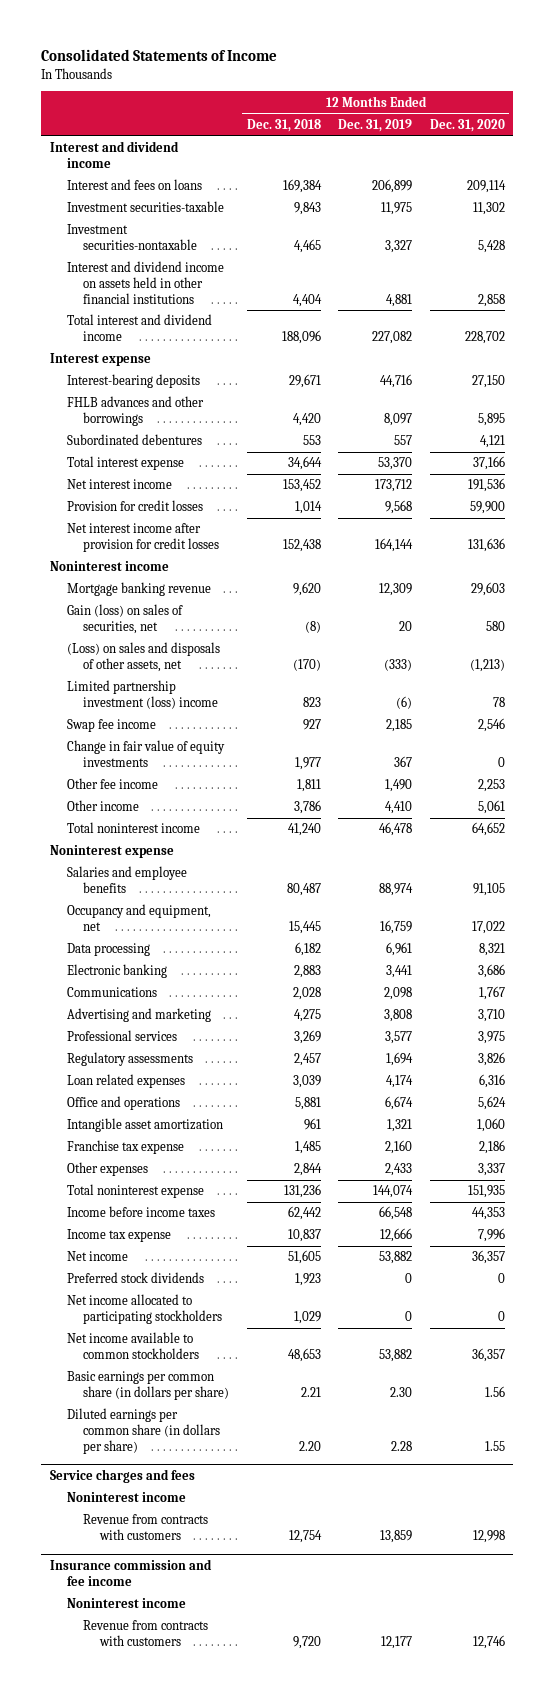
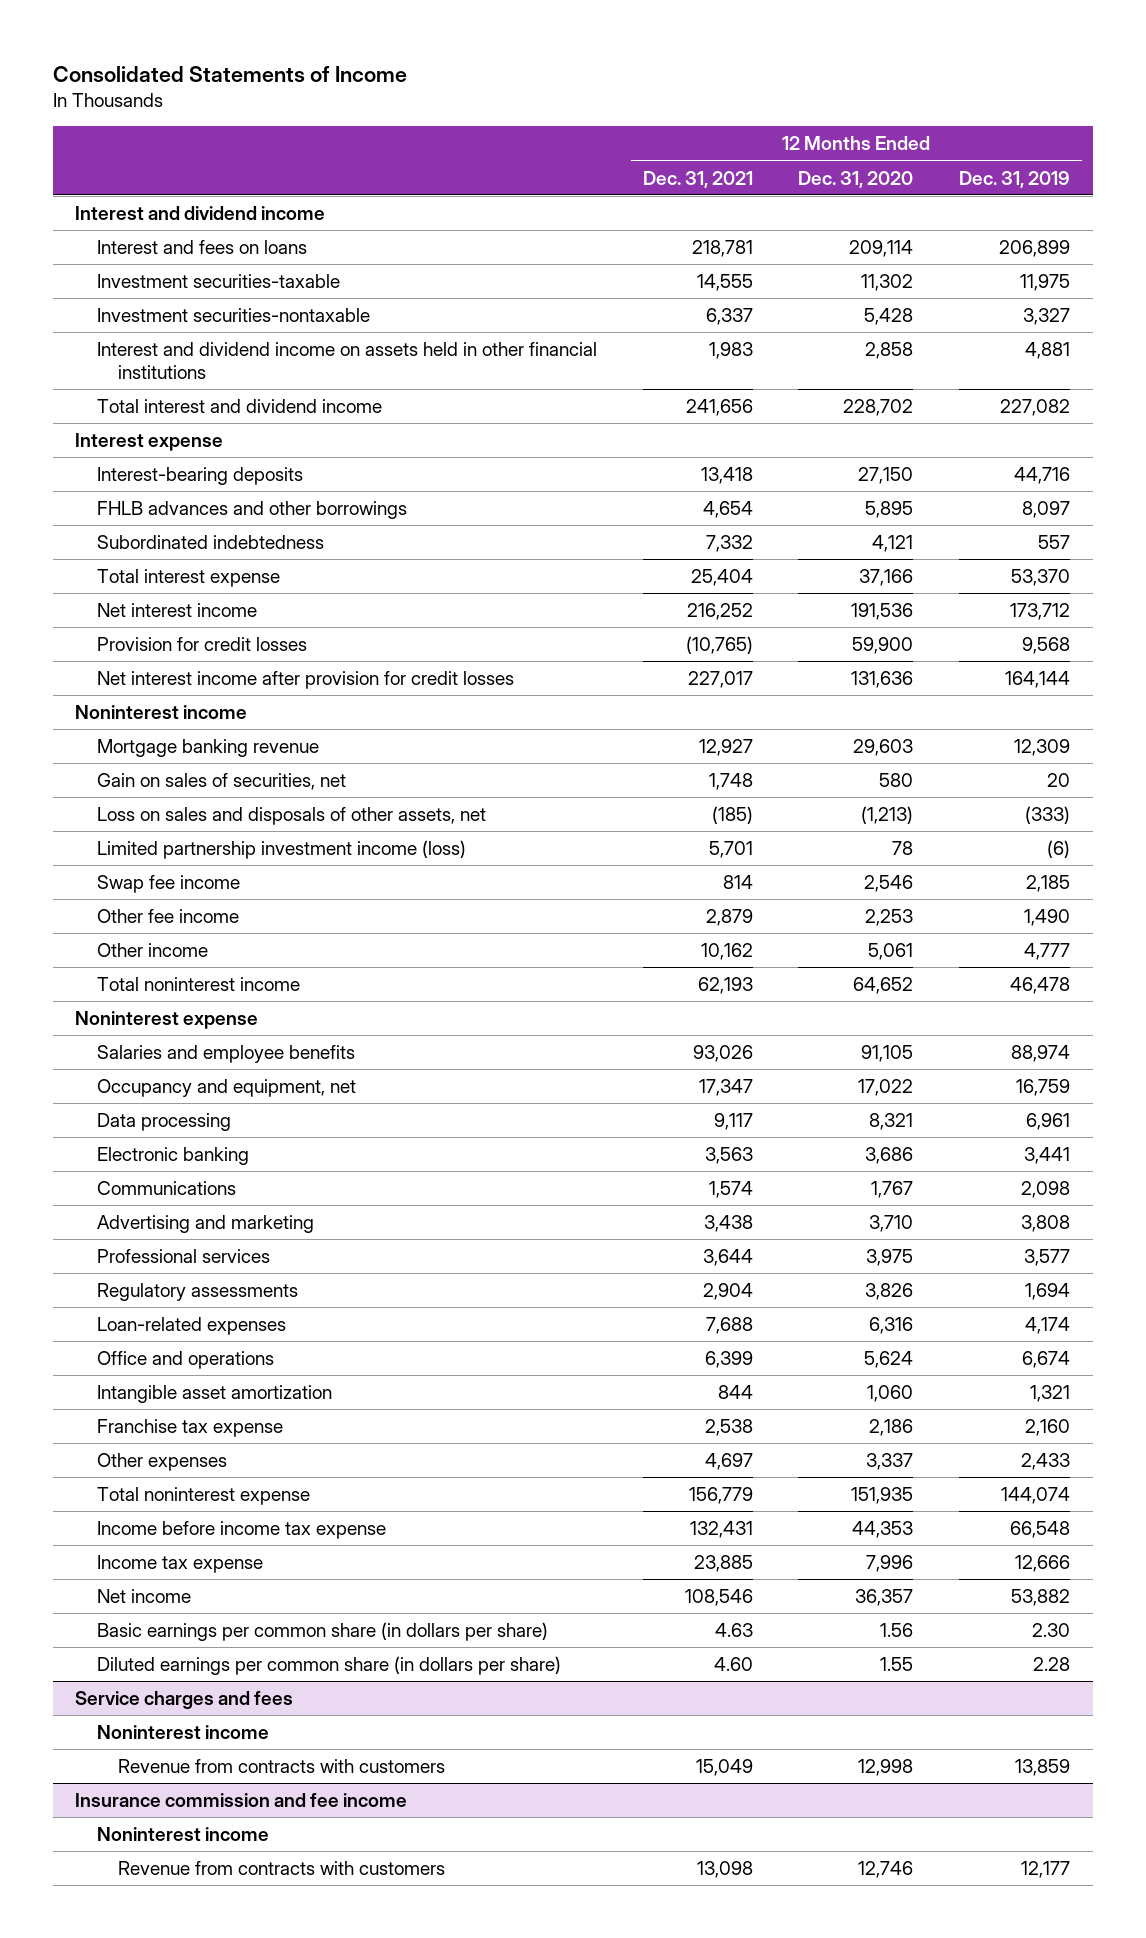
- | 12 Months Ended Dec. 31, 2018 | 12 Months Ended Dec. 31, 2019 | 12 Months Ended Dec. 31, 2020
+ | 12 Months Ended Dec. 31, 2021 | 12 Months Ended Dec. 31, 2020 | 12 Months Ended Dec. 31, 2019
- Subordinated debentures | 553 | 557 | 4,121
+ Subordinated indebtedness | 7,332 | 4,121 | 557
- Gain (loss) on sales of securities, net | (8) | 20 | 580
- (Loss) on sales and disposals of other assets, net | (170) | (333) | (1,213)
- Limited partnership investment (loss) income | 823 | (6) | 78
+ Gain on sales of securities, net | 1,748 | 580 | 20
+ Loss on sales and disposals of other assets, net | (185) | (1,213) | (333)
+ Limited partnership investment income (loss) | 5,701 | 78 | (6)
- Change in fair value of equity investments | 1,977 | 367 | 0
- Other income | 3,786 | 4,410 | 5,061
+ Other income | 10,162 | 5,061 | 4,777
- Loan related expenses | 3,039 | 4,174 | 6,316
+ Loan-related expenses | 7,688 | 6,316 | 4,174
- Income before income taxes | 62,442 | 66,548 | 44,353
+ Income before income tax expense | 132,431 | 44,353 | 66,548
- Preferred stock dividends | 1,923 | 0 | 0
- Net income allocated to participating stockholders | 1,029 | 0 | 0
- Net income available to common stockholders | 48,653 | 53,882 | 36,357

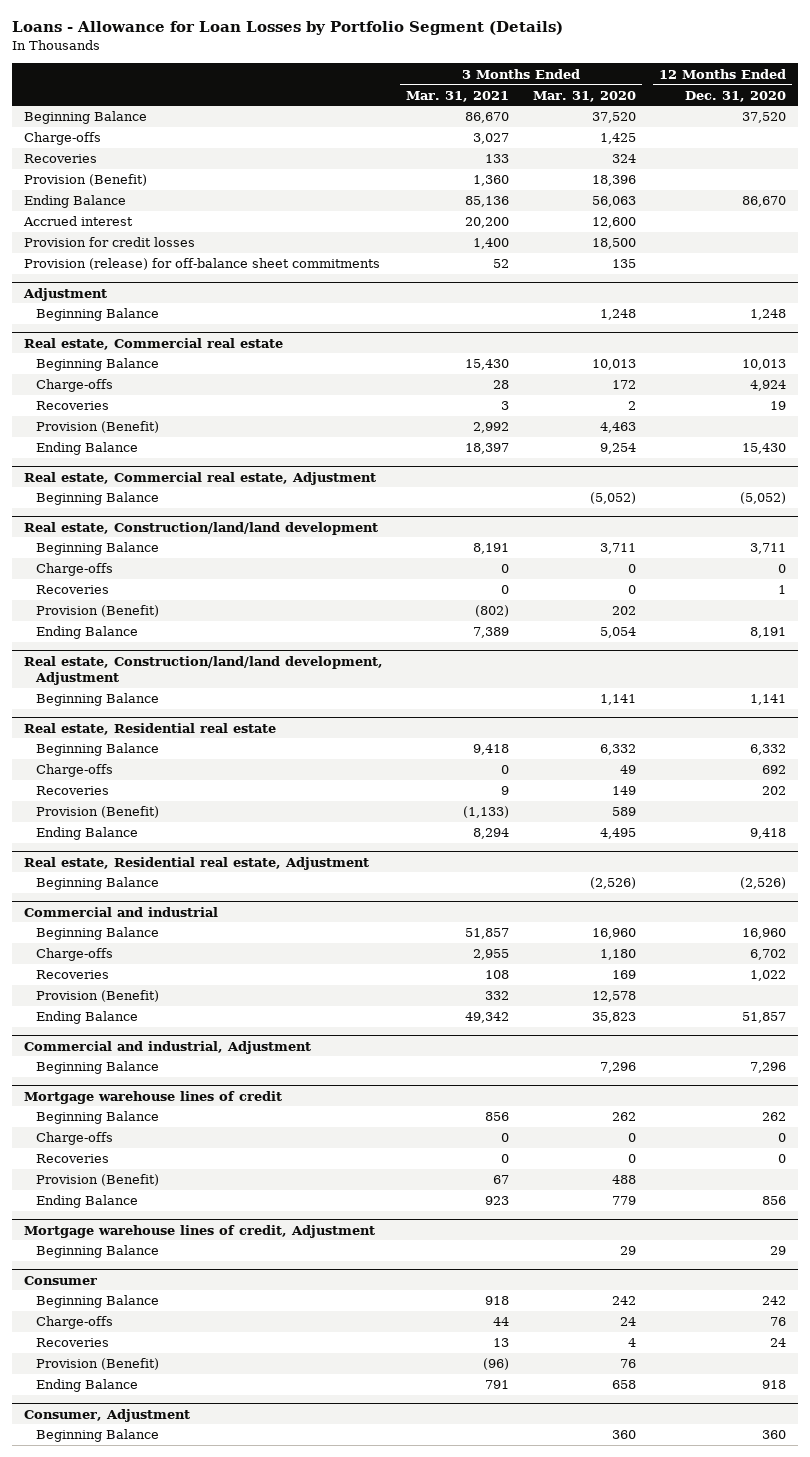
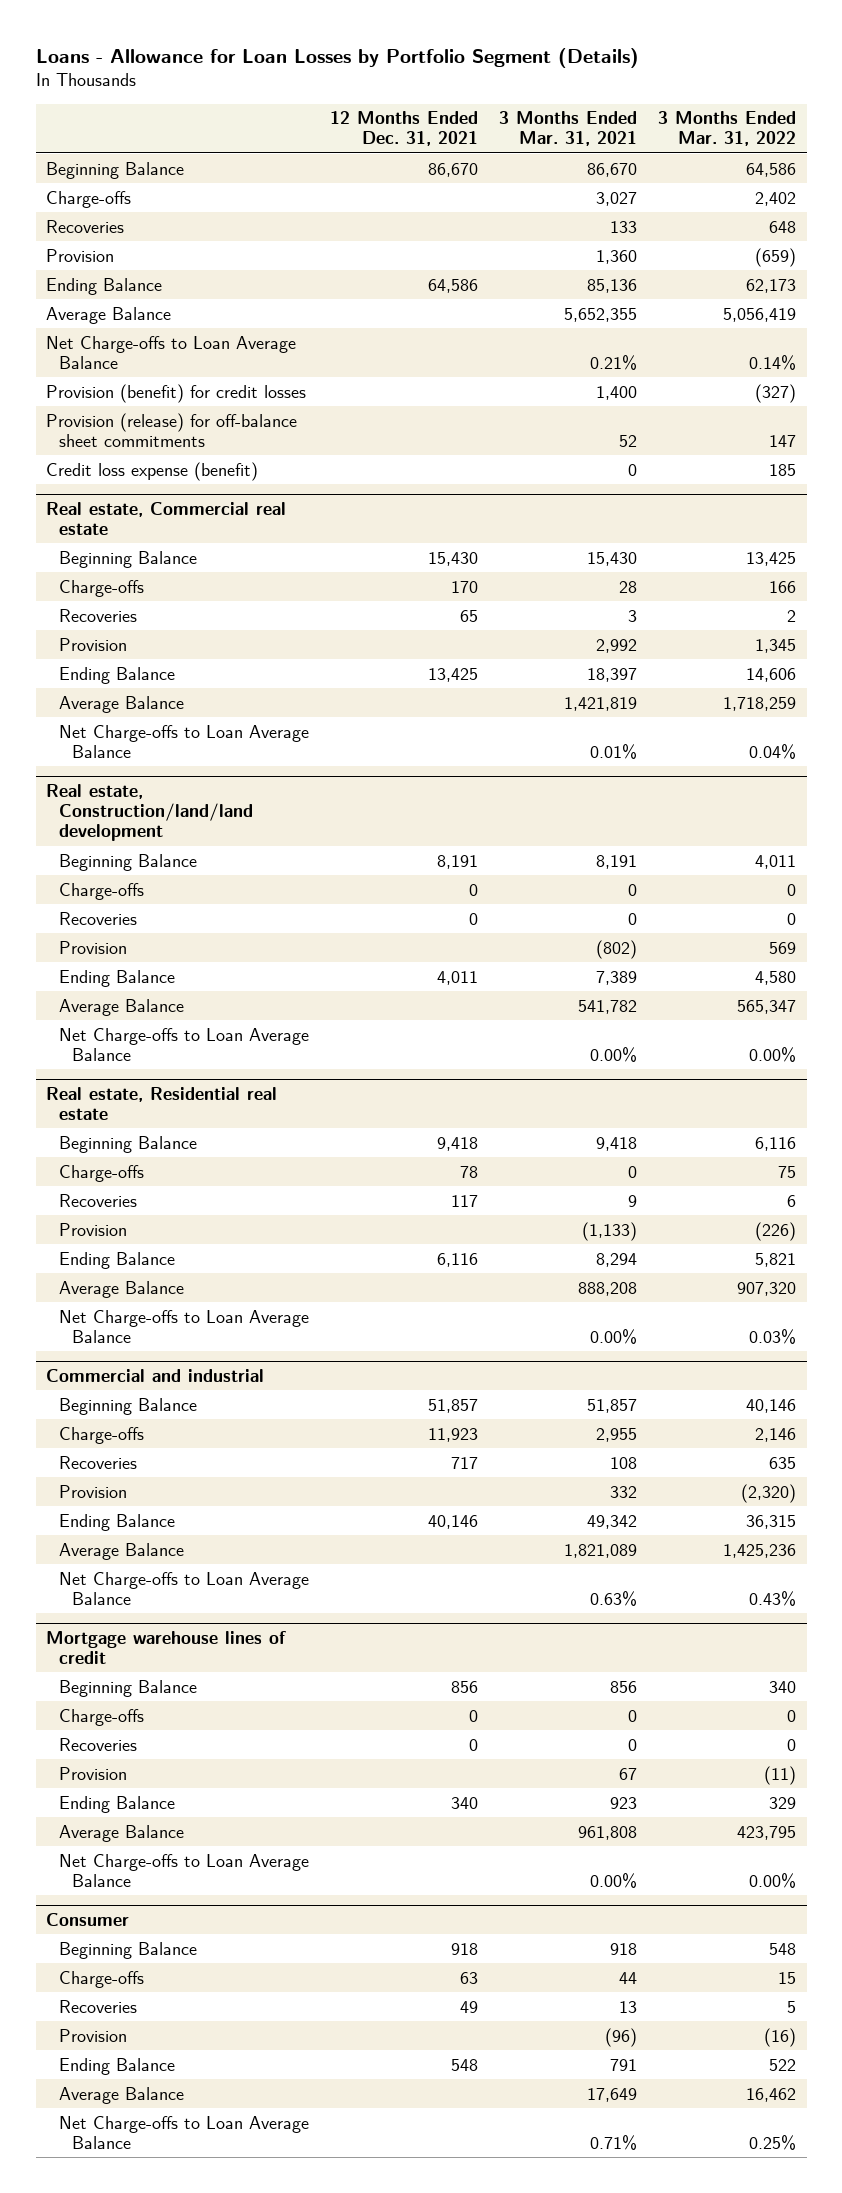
- | 3 Months Ended Mar. 31, 2021 | 3 Months Ended Mar. 31, 2020 | 12 Months Ended Dec. 31, 2020
+ | 12 Months Ended Dec. 31, 2021 | 3 Months Ended Mar. 31, 2021 | 3 Months Ended Mar. 31, 2022
- Provision (Benefit) | 1,360 | 18,396 |
+ Provision | | 1,360 | (659)
- Accrued interest | 20,200 | 12,600 |
- Provision for credit losses | 1,400 | 18,500 |
+ Average Balance | | 5,652,355 | 5,056,419
+ Net Charge-offs to Loan Average Balance | | 0.21% | 0.14%
+ Provision (benefit) for credit losses | | 1,400 | (327)
- Adjustment
- Beginning Balance | | 1,248 | 1,248
+ Credit loss expense (benefit) | | 0 | 185
@ Real estate, Commercial real estate
- Provision (Benefit) | 2,992 | 4,463 |
+ Provision | | 2,992 | 1,345
- Real estate, Commercial real estate, Adjustment
- Beginning Balance | | (5,052) | (5,052)
@ Real estate, Commercial real estate
+ Average Balance | | 1,421,819 | 1,718,259
+ Net Charge-offs to Loan Average Balance | | 0.01% | 0.04%
@ Real estate, Construction/land/land development
- Provision (Benefit) | (802) | 202 |
+ Provision | | (802) | 569
- Real estate, Construction/land/land development, Adjustment
- Beginning Balance | | 1,141 | 1,141
@ Real estate, Construction/land/land development
+ Average Balance | | 541,782 | 565,347
+ Net Charge-offs to Loan Average Balance | | 0.00% | 0.00%
@ Real estate, Residential real estate
- Provision (Benefit) | (1,133) | 589 |
+ Provision | | (1,133) | (226)
- Real estate, Residential real estate, Adjustment
- Beginning Balance | | (2,526) | (2,526)
@ Real estate, Residential real estate
+ Average Balance | | 888,208 | 907,320
+ Net Charge-offs to Loan Average Balance | | 0.00% | 0.03%
@ Commercial and industrial
- Provision (Benefit) | 332 | 12,578 |
+ Provision | | 332 | (2,320)
- Commercial and industrial, Adjustment
- Beginning Balance | | 7,296 | 7,296
@ Commercial and industrial
+ Average Balance | | 1,821,089 | 1,425,236
+ Net Charge-offs to Loan Average Balance | | 0.63% | 0.43%
@ Mortgage warehouse lines of credit
- Provision (Benefit) | 67 | 488 |
+ Provision | | 67 | (11)
- Mortgage warehouse lines of credit, Adjustment
- Beginning Balance | | 29 | 29
@ Mortgage warehouse lines of credit
+ Average Balance | | 961,808 | 423,795
+ Net Charge-offs to Loan Average Balance | | 0.00% | 0.00%
@ Consumer
- Provision (Benefit) | (96) | 76 |
+ Provision | | (96) | (16)
- Consumer, Adjustment
- Beginning Balance | | 360 | 360
@ Consumer
+ Average Balance | | 17,649 | 16,462
+ Net Charge-offs to Loan Average Balance | | 0.71% | 0.25%

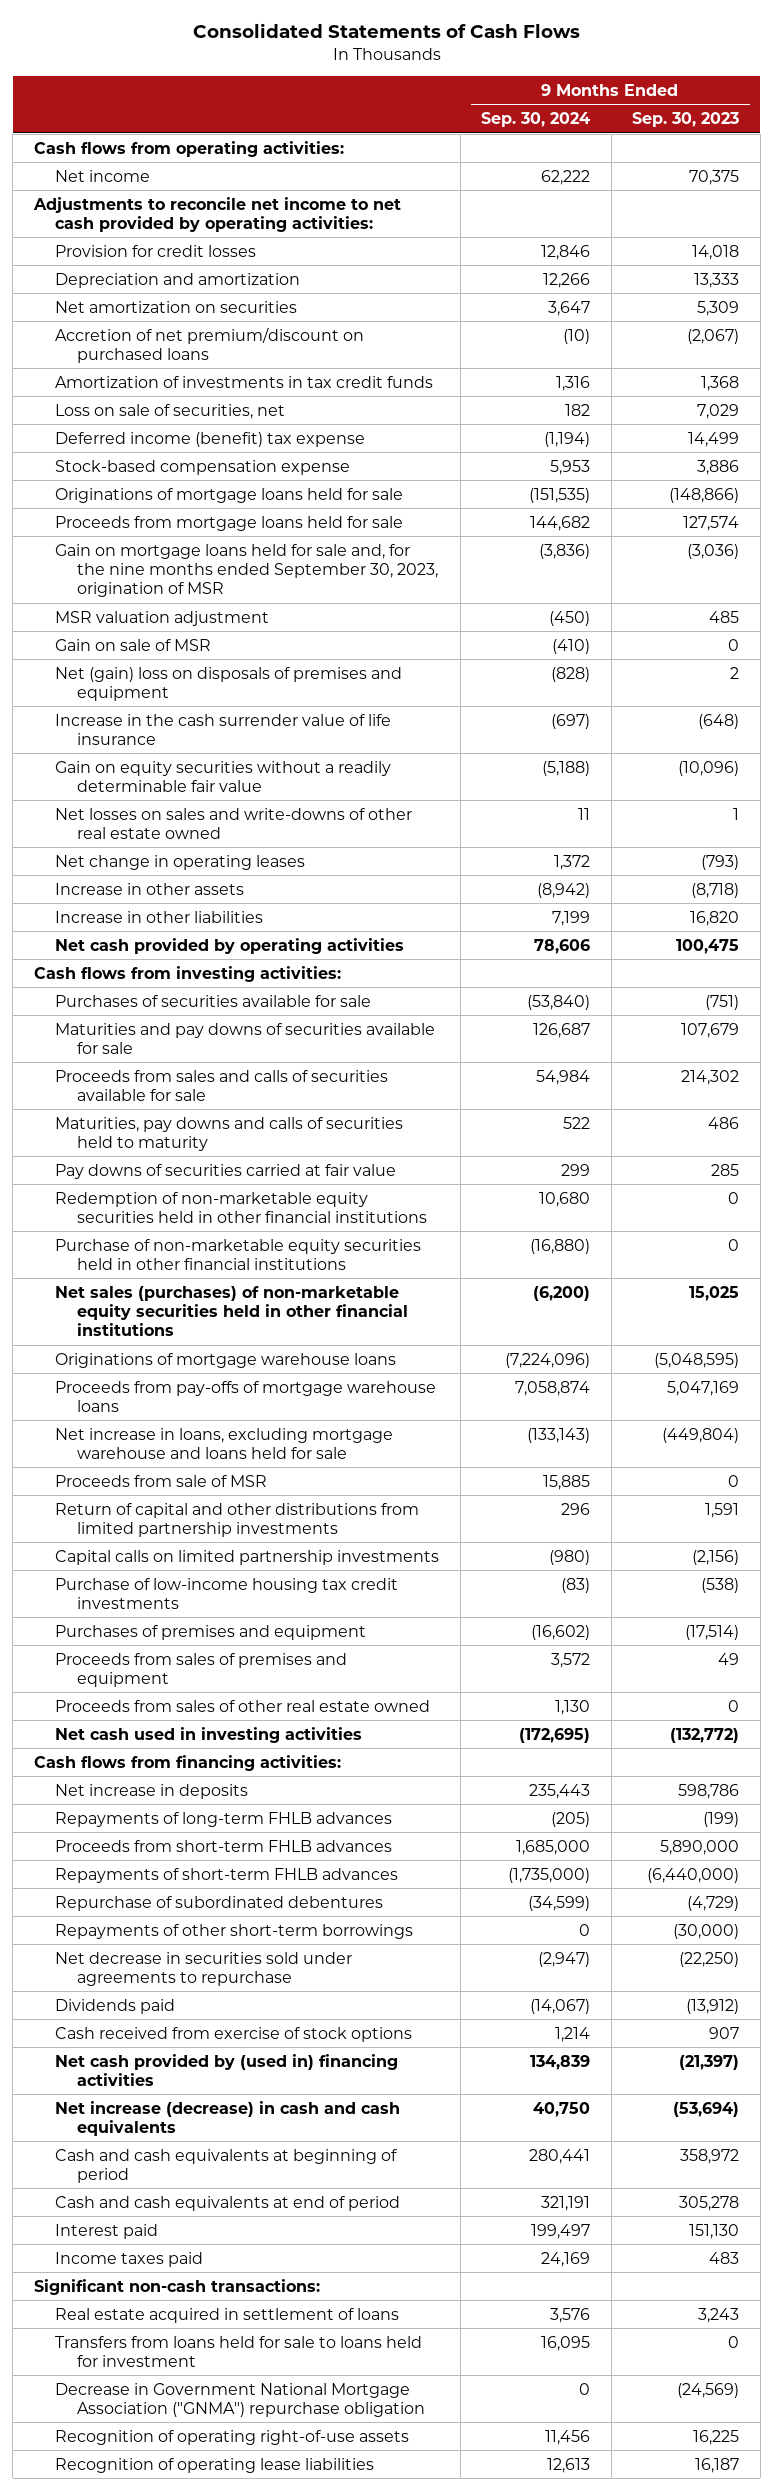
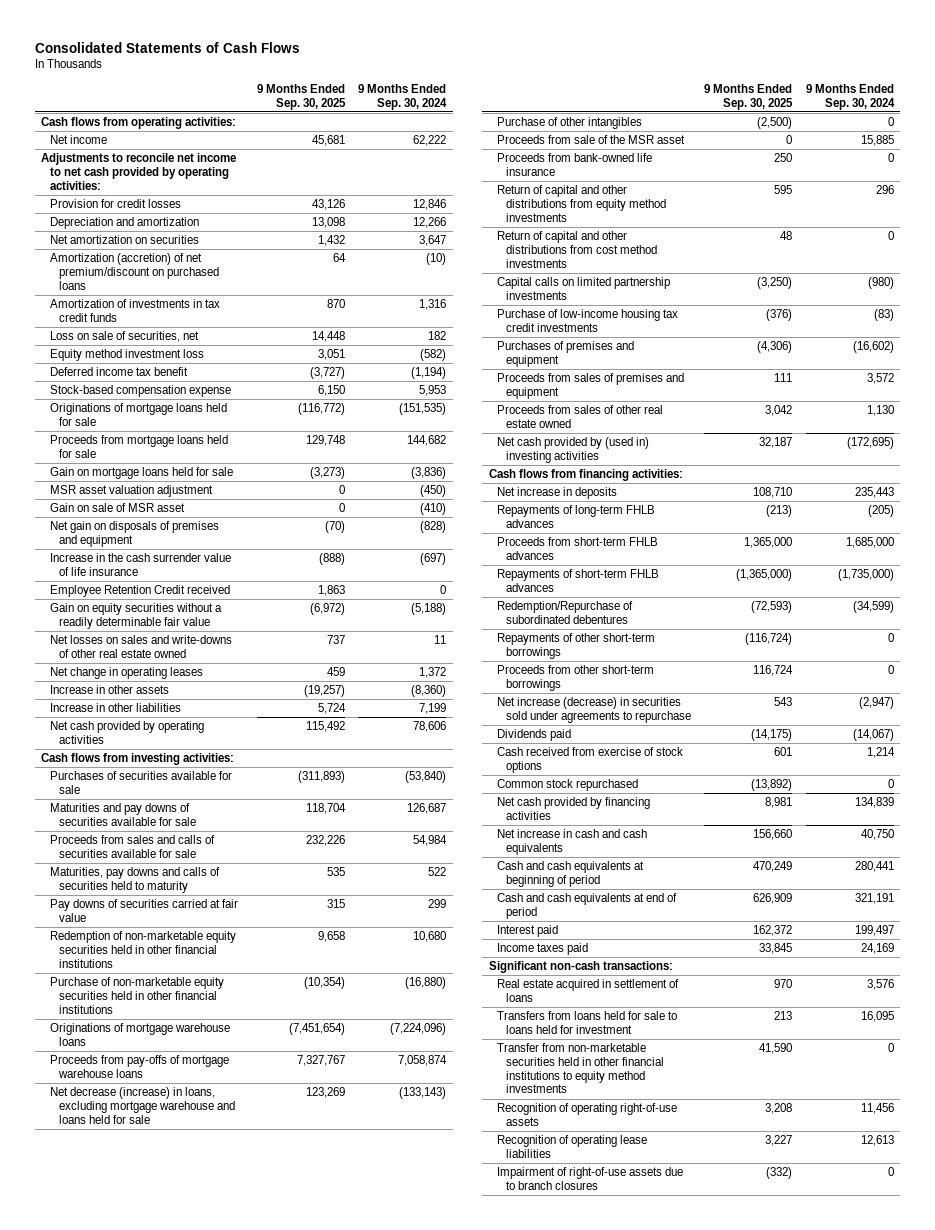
- | 9 Months Ended Sep. 30, 2024 | 9 Months Ended Sep. 30, 2023
+ | 9 Months Ended Sep. 30, 2025 | 9 Months Ended Sep. 30, 2024
- Accretion of net premium/discount on purchased loans | (10) | (2,067)
+ Amortization (accretion) of net premium/discount on purchased loans | 64 | (10)
- Deferred income (benefit) tax expense | (1,194) | 14,499
+ Equity method investment loss | 3,051 | (582)
+ Deferred income tax benefit | (3,727) | (1,194)
- Gain on mortgage loans held for sale and, for the nine months ended September 30, 2023, origination of MSR | (3,836) | (3,036)
- MSR valuation adjustment | (450) | 485
- Gain on sale of MSR | (410) | 0
- Net (gain) loss on disposals of premises and equipment | (828) | 2
+ Gain on mortgage loans held for sale | (3,273) | (3,836)
+ MSR asset valuation adjustment | 0 | (450)
+ Gain on sale of MSR asset | 0 | (410)
+ Net gain on disposals of premises and equipment | (70) | (828)
+ Employee Retention Credit received | 1,863 | 0
- Increase in other assets | (8,942) | (8,718)
+ Increase in other assets | (19,257) | (8,360)
- Net sales (purchases) of non-marketable equity securities held in other financial institutions | (6,200) | 15,025
- Net increase in loans, excluding mortgage warehouse and loans held for sale | (133,143) | (449,804)
- Proceeds from sale of MSR | 15,885 | 0
- Return of capital and other distributions from limited partnership investments | 296 | 1,591
+ Net decrease (increase) in loans, excluding mortgage warehouse and loans held for sale | 123,269 | (133,143)
+ Purchase of other intangibles | (2,500) | 0
+ Proceeds from sale of the MSR asset | 0 | 15,885
+ Proceeds from bank-owned life insurance | 250 | 0
+ Return of capital and other distributions from equity method investments | 595 | 296
+ Return of capital and other distributions from cost method investments | 48 | 0
- Net cash used in investing activities | (172,695) | (132,772)
+ Net cash provided by (used in) investing activities | 32,187 | (172,695)
- Repurchase of subordinated debentures | (34,599) | (4,729)
+ Redemption/Repurchase of subordinated debentures | (72,593) | (34,599)
- Net decrease in securities sold under agreements to repurchase | (2,947) | (22,250)
+ Proceeds from other short-term borrowings | 116,724 | 0
+ Net increase (decrease) in securities sold under agreements to repurchase | 543 | (2,947)
- Net cash provided by (used in) financing activities | 134,839 | (21,397)
- Net increase (decrease) in cash and cash equivalents | 40,750 | (53,694)
+ Common stock repurchased | (13,892) | 0
+ Net cash provided by financing activities | 8,981 | 134,839
+ Net increase in cash and cash equivalents | 156,660 | 40,750
- Decrease in Government National Mortgage Association ("GNMA") repurchase obligation | 0 | (24,569)
+ Transfer from non-marketable securities held in other financial institutions to equity method investments | 41,590 | 0
+ Impairment of right-of-use assets due to branch closures | (332) | 0

